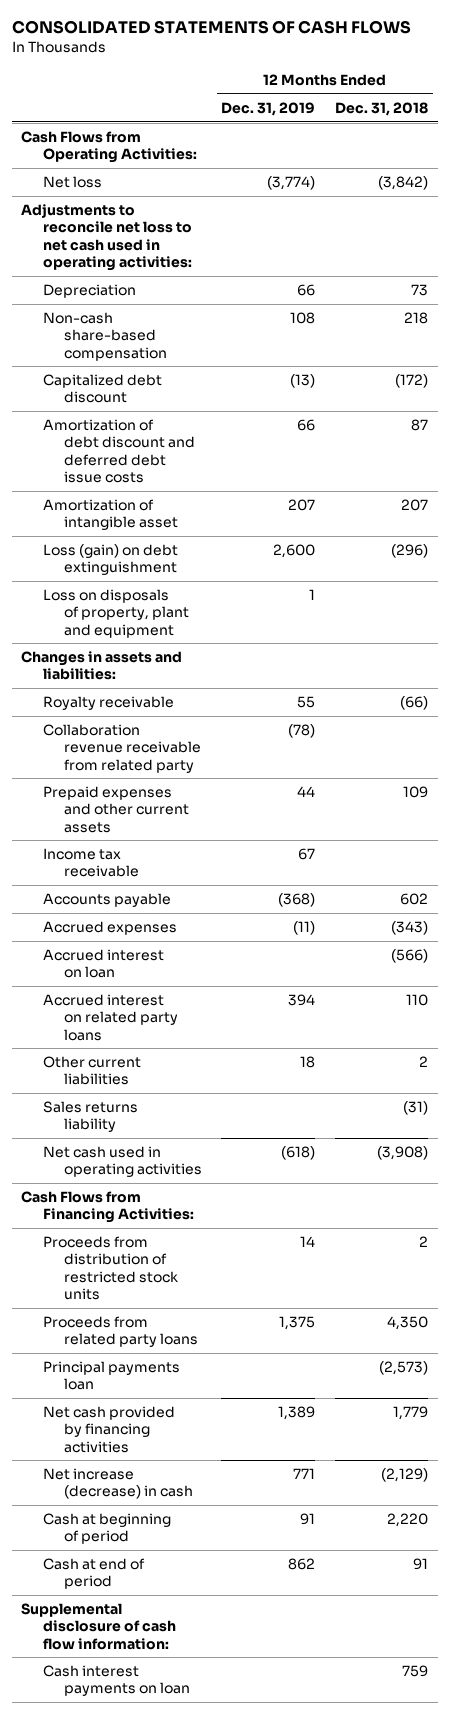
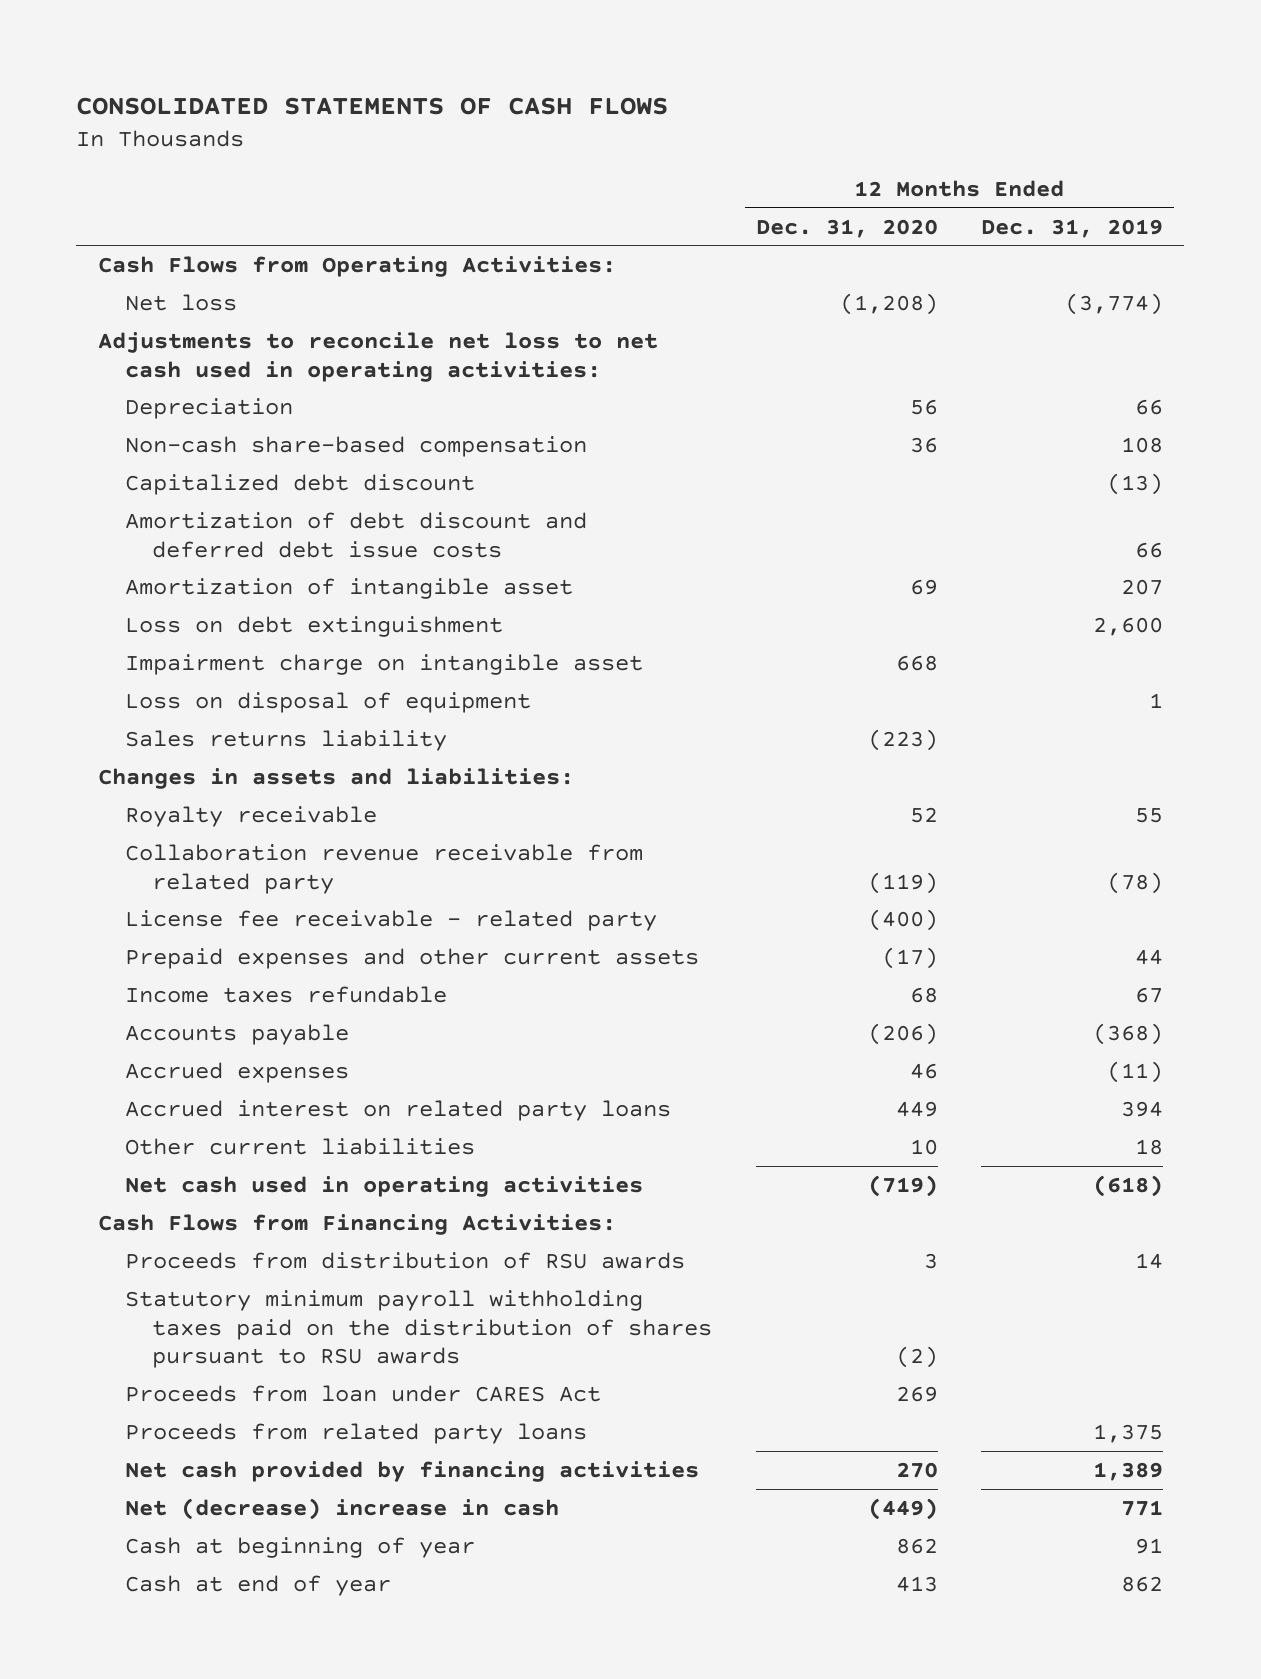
- | 12 Months Ended Dec. 31, 2019 | 12 Months Ended Dec. 31, 2018
+ | 12 Months Ended Dec. 31, 2020 | 12 Months Ended Dec. 31, 2019
- Loss (gain) on debt extinguishment | 2,600 | (296)
- Loss on disposals of property, plant and equipment | 1 |
+ Loss on debt extinguishment | | 2,600
+ Impairment charge on intangible asset | 668 |
+ Loss on disposal of equipment | | 1
moved up: Sales returns liability | (223) |
+ License fee receivable - related party | (400) |
- Income tax receivable | 67 |
+ Income taxes refundable | 68 | 67
- Accrued interest on loan | | (566)
- Proceeds from distribution of restricted stock units | 14 | 2
+ Proceeds from distribution of RSU awards | 3 | 14
+ Statutory minimum payroll withholding taxes paid on the distribution of shares pursuant to RSU awards | (2) |
+ Proceeds from loan under CARES Act | 269 |
- Principal payments loan | | (2,573)
- Net increase (decrease) in cash | 771 | (2,129)
- Cash at beginning of period | 91 | 2,220
- Cash at end of period | 862 | 91
- Supplemental disclosure of cash flow information:
- Cash interest payments on loan | | 759
+ Net (decrease) increase in cash | (449) | 771
+ Cash at beginning of year | 862 | 91
+ Cash at end of year | 413 | 862

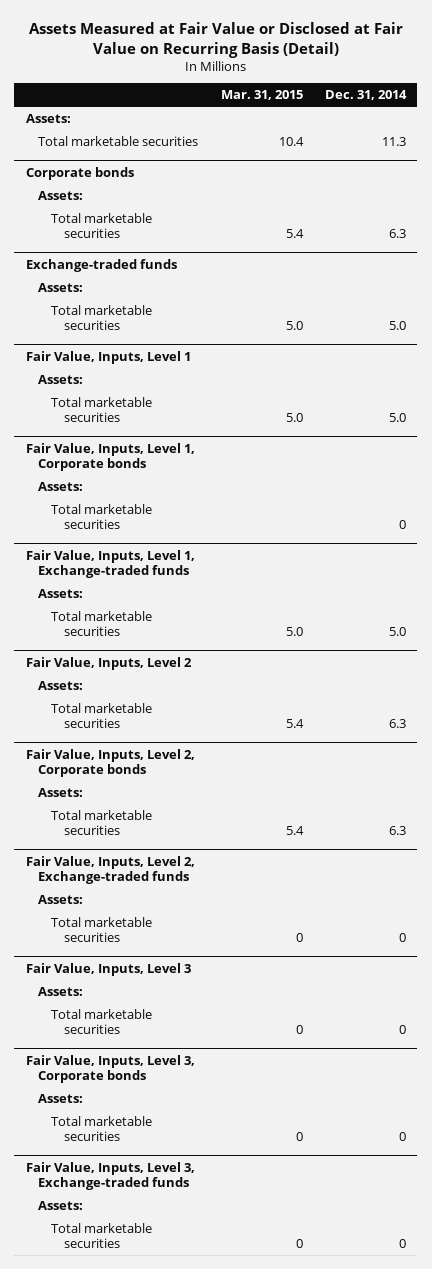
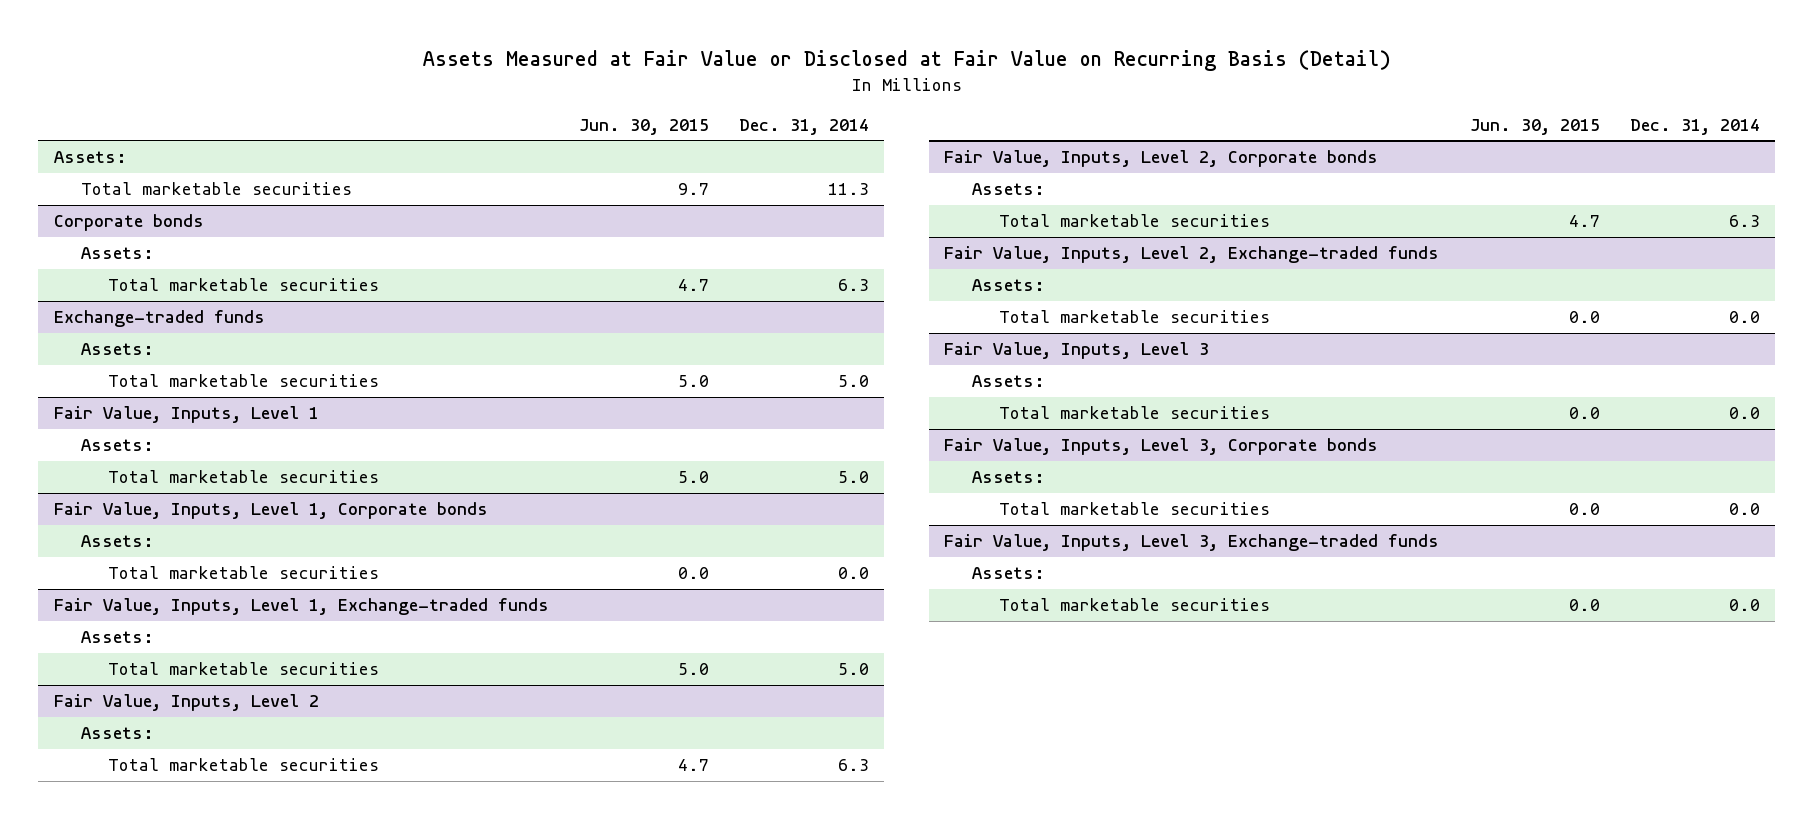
- | Mar. 31, 2015 | Dec. 31, 2014
+ | Jun. 30, 2015 | Dec. 31, 2014
@ Fair Value, Inputs, Level 1, Corporate bonds
- Total marketable securities | | 0
+ Total marketable securities | 0.0 | 0.0
@ Fair Value, Inputs, Level 2, Exchange-traded funds
- Total marketable securities | 0 | 0
+ Total marketable securities | 0.0 | 0.0
@ Fair Value, Inputs, Level 3
- Total marketable securities | 0 | 0
+ Total marketable securities | 0.0 | 0.0
@ Fair Value, Inputs, Level 3, Corporate bonds
- Total marketable securities | 0 | 0
+ Total marketable securities | 0.0 | 0.0
@ Fair Value, Inputs, Level 3, Exchange-traded funds
- Total marketable securities | 0 | 0
+ Total marketable securities | 0.0 | 0.0

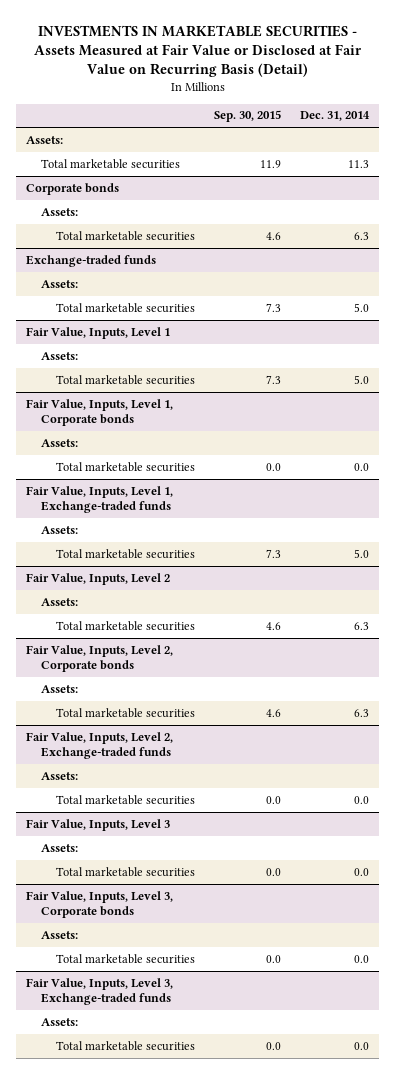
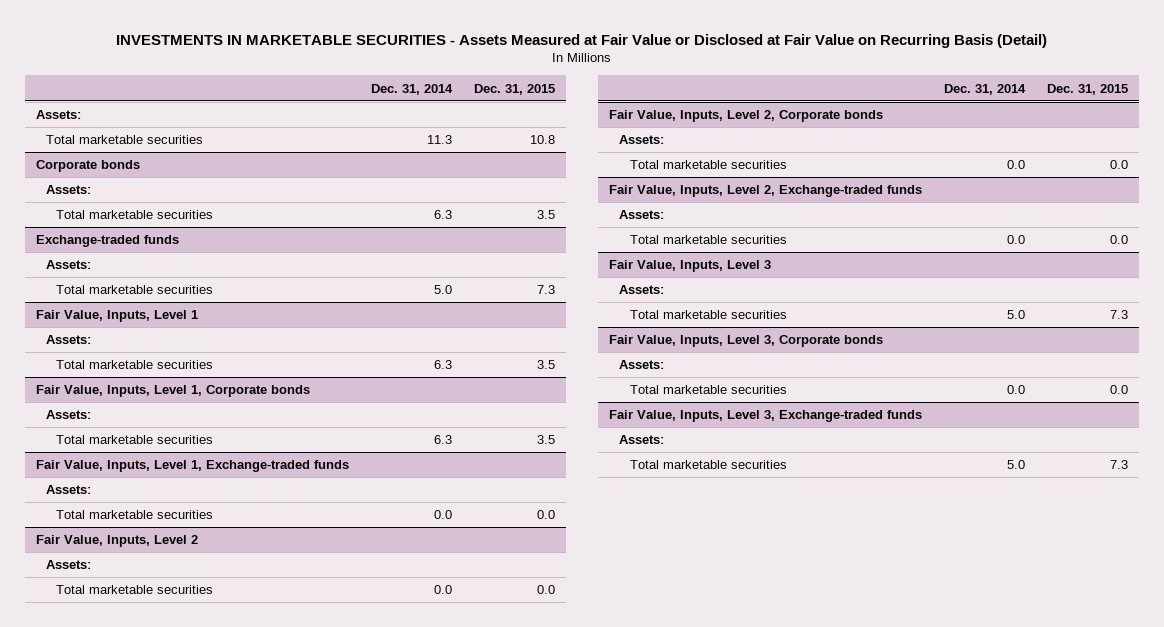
- | Sep. 30, 2015 | Dec. 31, 2014
+ | Dec. 31, 2014 | Dec. 31, 2015
@ Fair Value, Inputs, Level 1
- Total marketable securities | 7.3 | 5.0
+ Total marketable securities | 6.3 | 3.5
@ Fair Value, Inputs, Level 1, Corporate bonds
- Total marketable securities | 0.0 | 0.0
+ Total marketable securities | 6.3 | 3.5
@ Fair Value, Inputs, Level 1, Exchange-traded funds
- Total marketable securities | 7.3 | 5.0
+ Total marketable securities | 0.0 | 0.0
@ Fair Value, Inputs, Level 2
- Total marketable securities | 4.6 | 6.3
+ Total marketable securities | 0.0 | 0.0
@ Fair Value, Inputs, Level 2, Corporate bonds
- Total marketable securities | 4.6 | 6.3
+ Total marketable securities | 0.0 | 0.0
@ Fair Value, Inputs, Level 3
- Total marketable securities | 0.0 | 0.0
+ Total marketable securities | 5.0 | 7.3
@ Fair Value, Inputs, Level 3, Exchange-traded funds
- Total marketable securities | 0.0 | 0.0
+ Total marketable securities | 5.0 | 7.3

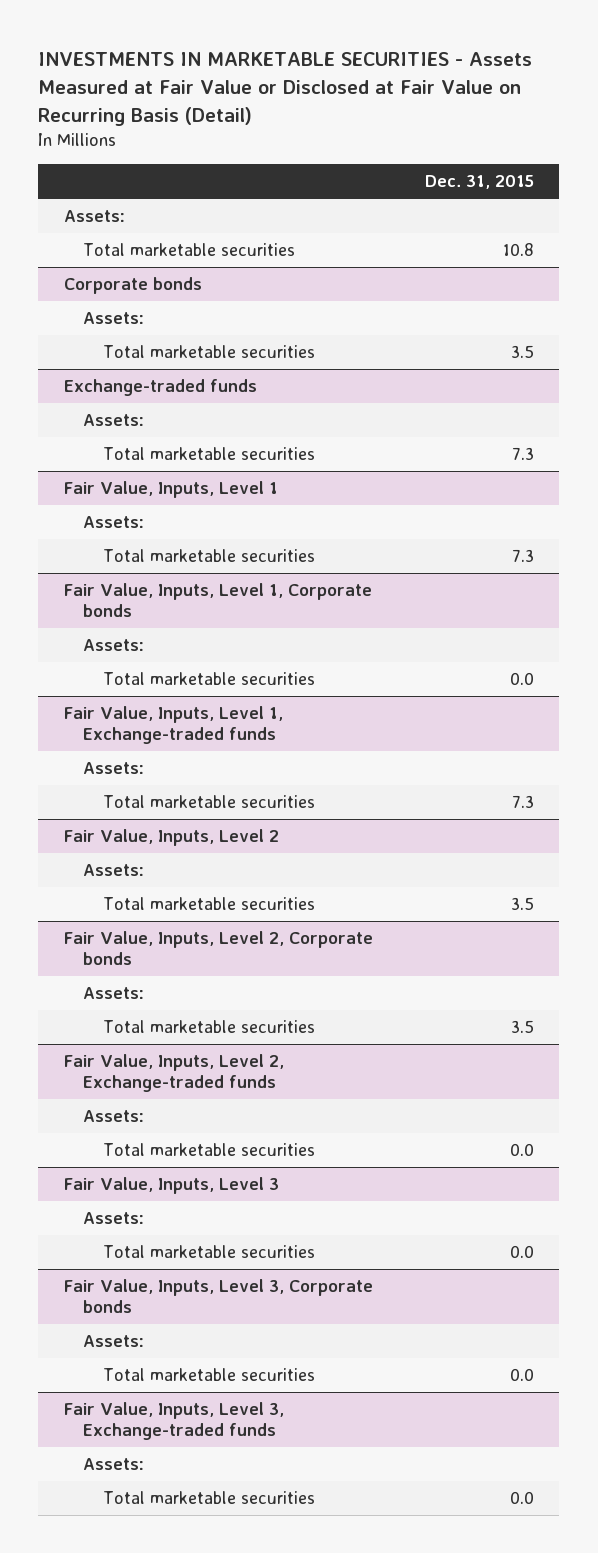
- | Dec. 31, 2014 | Dec. 31, 2015
+ | Dec. 31, 2015
@ Fair Value, Inputs, Level 1
- Total marketable securities | 6.3 | 3.5
+ Total marketable securities | 7.3
@ Fair Value, Inputs, Level 1, Corporate bonds
- Total marketable securities | 6.3 | 3.5
+ Total marketable securities | 0.0
@ Fair Value, Inputs, Level 1, Exchange-traded funds
- Total marketable securities | 0.0 | 0.0
+ Total marketable securities | 7.3
@ Fair Value, Inputs, Level 2
- Total marketable securities | 0.0 | 0.0
+ Total marketable securities | 3.5
@ Fair Value, Inputs, Level 2, Corporate bonds
- Total marketable securities | 0.0 | 0.0
+ Total marketable securities | 3.5
@ Fair Value, Inputs, Level 3
- Total marketable securities | 5.0 | 7.3
+ Total marketable securities | 0.0
@ Fair Value, Inputs, Level 3, Exchange-traded funds
- Total marketable securities | 5.0 | 7.3
+ Total marketable securities | 0.0

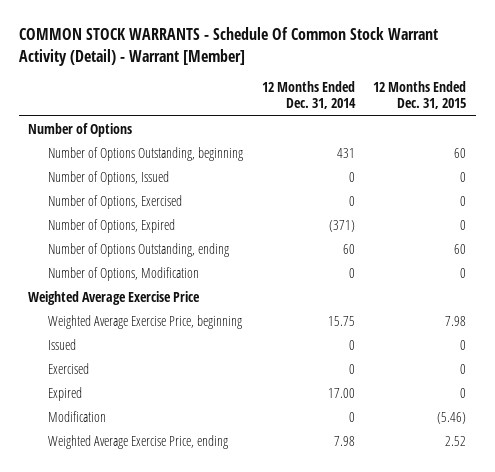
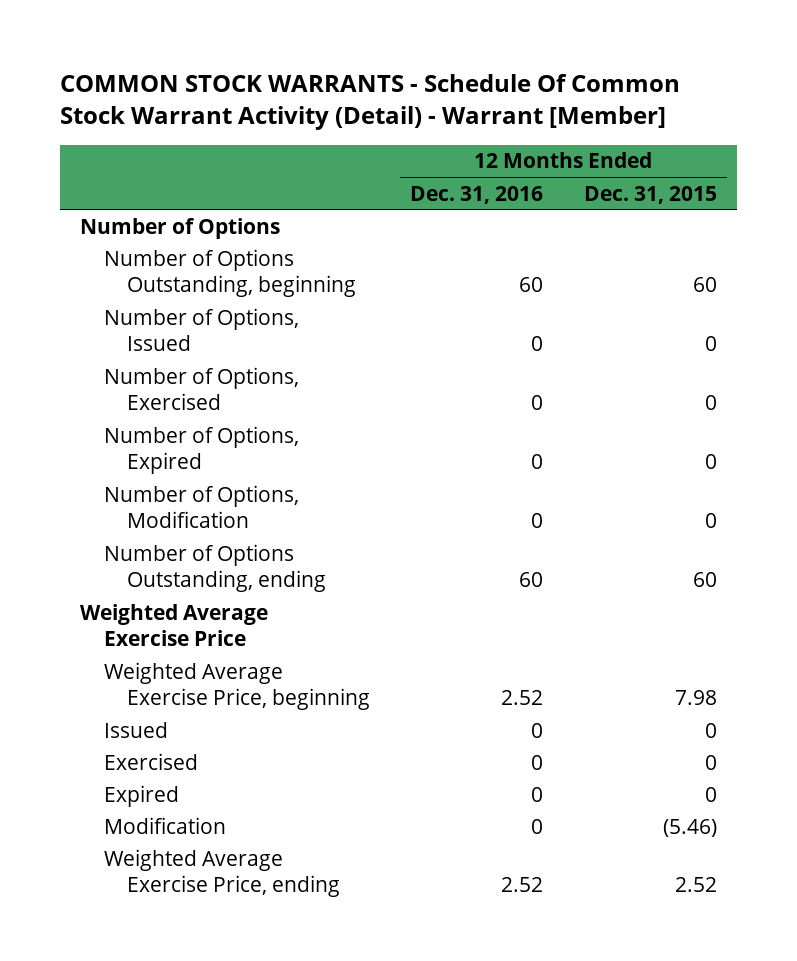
- | 12 Months Ended Dec. 31, 2014 | 12 Months Ended Dec. 31, 2015
+ | 12 Months Ended Dec. 31, 2016 | 12 Months Ended Dec. 31, 2015
moved down: Number of Options Outstanding, ending | 60 | 60

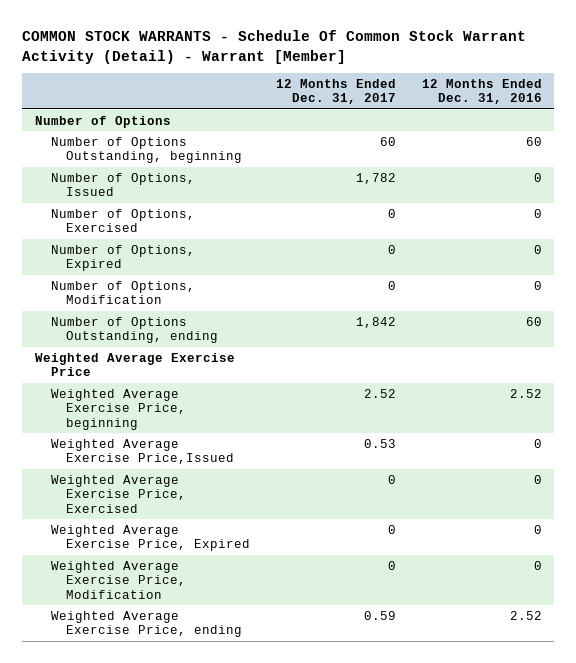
- | 12 Months Ended Dec. 31, 2016 | 12 Months Ended Dec. 31, 2015
+ | 12 Months Ended Dec. 31, 2017 | 12 Months Ended Dec. 31, 2016
- Issued | 0 | 0
- Exercised | 0 | 0
- Expired | 0 | 0
- Modification | 0 | (5.46)
+ Weighted Average Exercise Price,Issued | 0.53 | 0
+ Weighted Average Exercise Price, Exercised | 0 | 0
+ Weighted Average Exercise Price, Expired | 0 | 0
+ Weighted Average Exercise Price, Modification | 0 | 0

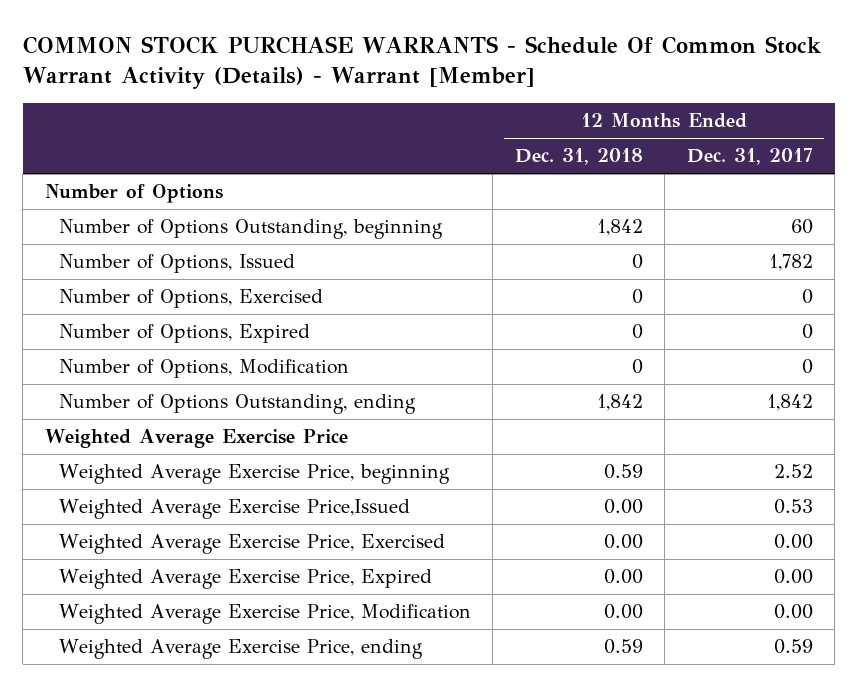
- COMMON STOCK WARRANTS - Schedule Of Common Stock Warrant Activity (Detail) - Warrant [Member]
+ COMMON STOCK PURCHASE WARRANTS - Schedule Of Common Stock Warrant Activity (Details) - Warrant [Member]
- | 12 Months Ended Dec. 31, 2017 | 12 Months Ended Dec. 31, 2016
+ | 12 Months Ended Dec. 31, 2018 | 12 Months Ended Dec. 31, 2017
- Weighted Average Exercise Price, Exercised | 0 | 0
- Weighted Average Exercise Price, Expired | 0 | 0
- Weighted Average Exercise Price, Modification | 0 | 0
+ Weighted Average Exercise Price, Exercised | 0.00 | 0.00
+ Weighted Average Exercise Price, Expired | 0.00 | 0.00
+ Weighted Average Exercise Price, Modification | 0.00 | 0.00

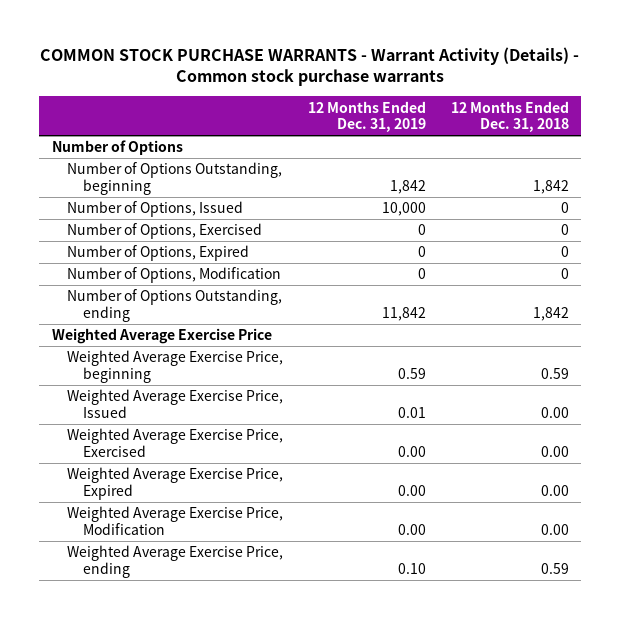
- COMMON STOCK PURCHASE WARRANTS - Schedule Of Common Stock Warrant Activity (Details) - Warrant [Member]
+ COMMON STOCK PURCHASE WARRANTS - Warrant Activity (Details) - Common stock purchase warrants
- | 12 Months Ended Dec. 31, 2018 | 12 Months Ended Dec. 31, 2017
+ | 12 Months Ended Dec. 31, 2019 | 12 Months Ended Dec. 31, 2018
- Weighted Average Exercise Price,Issued | 0.00 | 0.53
+ Weighted Average Exercise Price, Issued | 0.01 | 0.00

